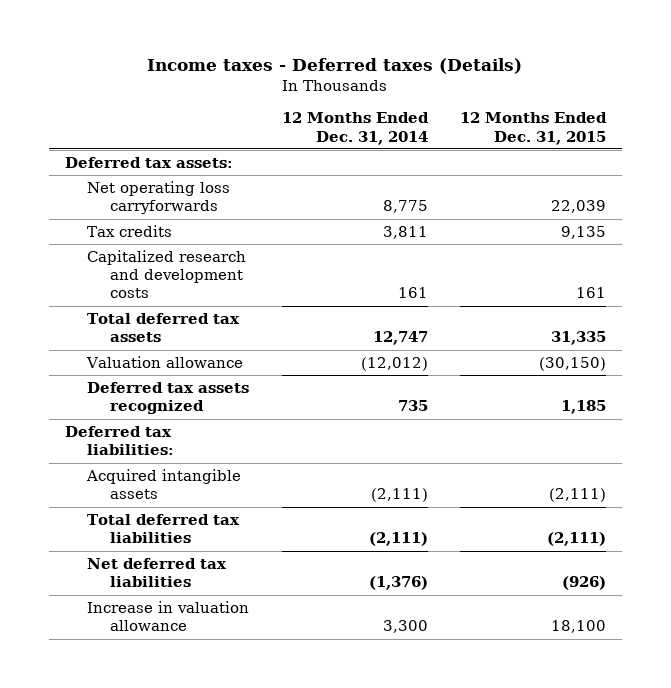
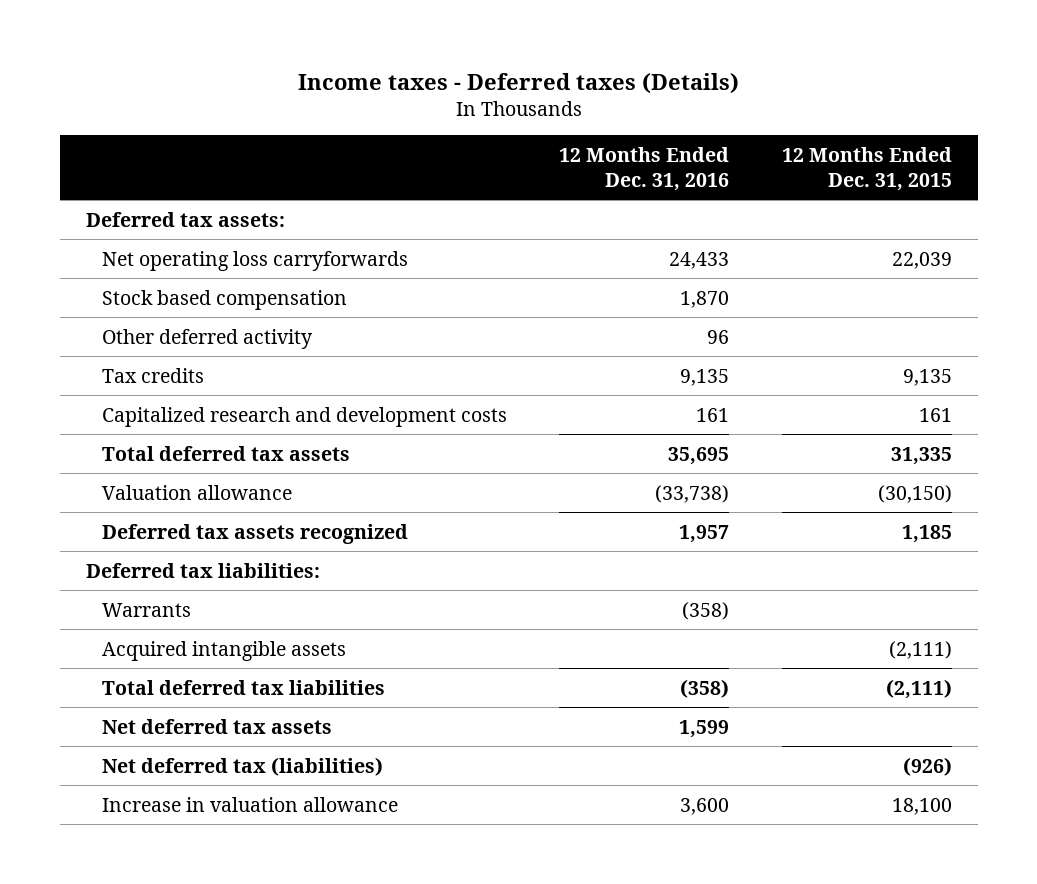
- | 12 Months Ended Dec. 31, 2014 | 12 Months Ended Dec. 31, 2015
+ | 12 Months Ended Dec. 31, 2016 | 12 Months Ended Dec. 31, 2015
+ Stock based compensation | 1,870 |
+ Other deferred activity | 96 |
+ Warrants | (358) |
- Net deferred tax liabilities | (1,376) | (926)
+ Net deferred tax assets | 1,599 |
+ Net deferred tax (liabilities) | | (926)

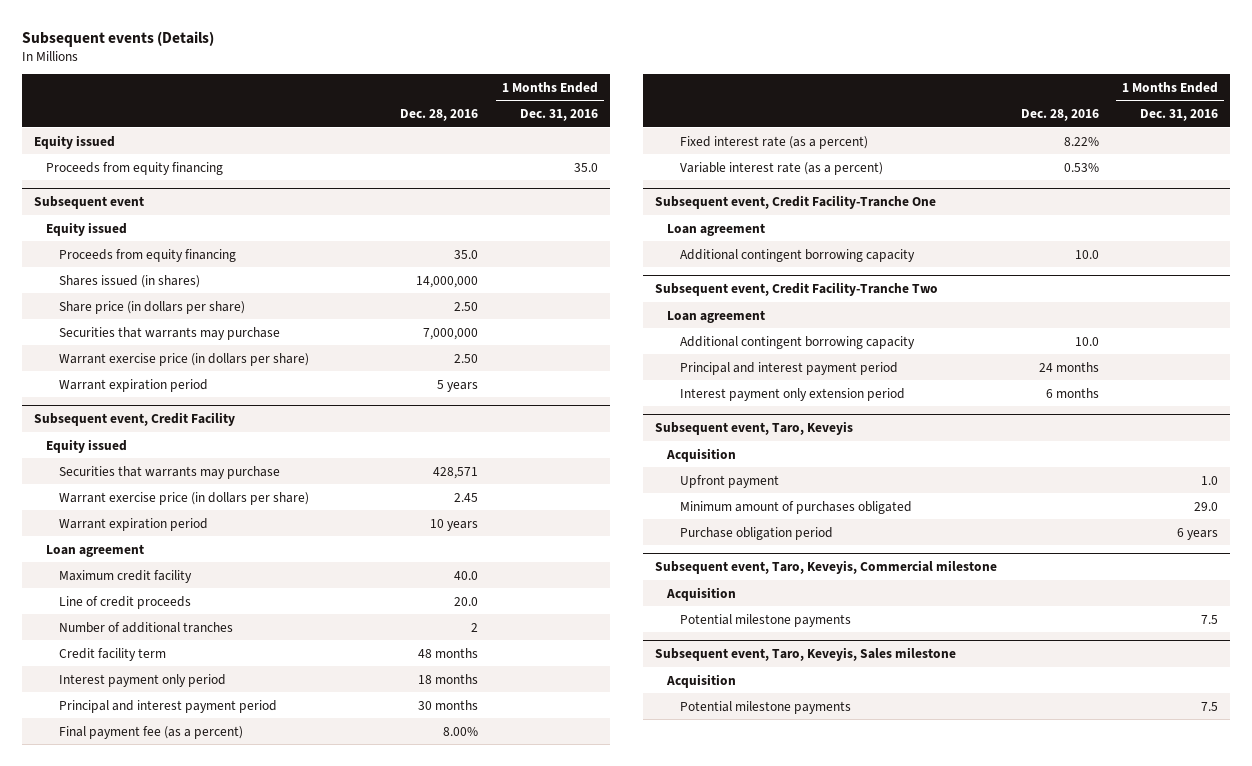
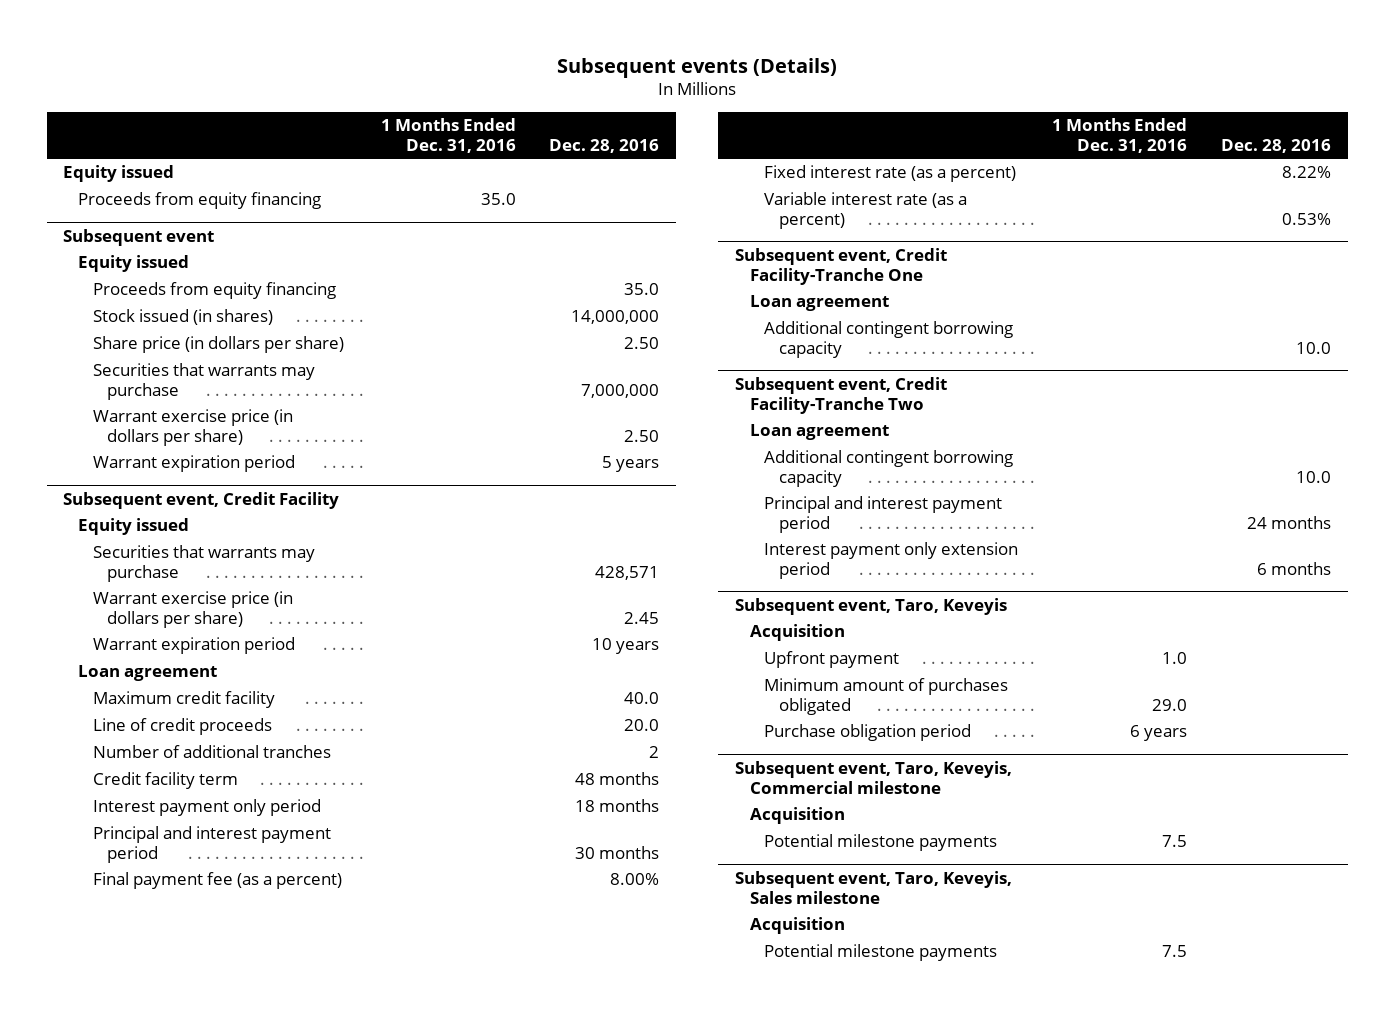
- | Dec. 28, 2016 | 1 Months Ended Dec. 31, 2016
+ | 1 Months Ended Dec. 31, 2016 | Dec. 28, 2016
@ Subsequent event
- Shares issued (in shares) | 14,000,000 |
+ Stock issued (in shares) | | 14,000,000

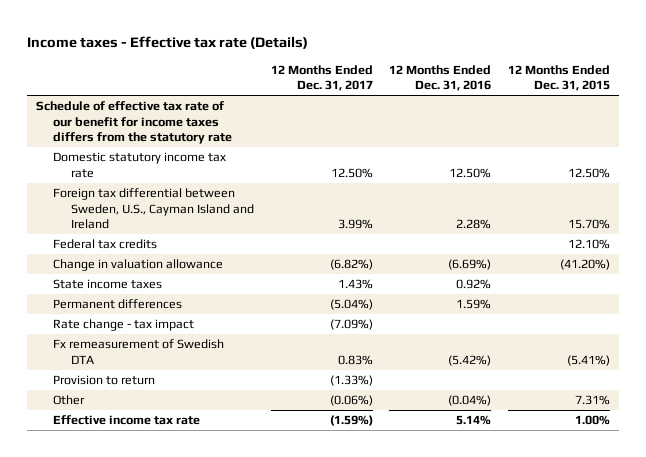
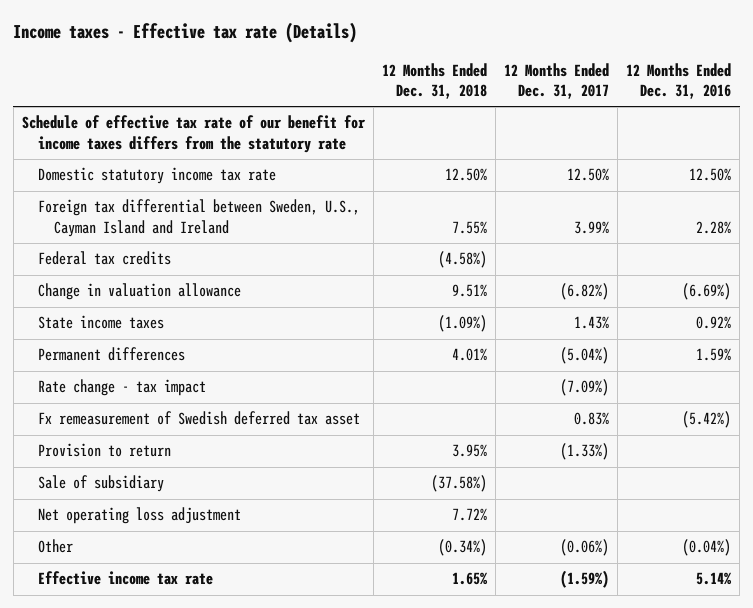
- | 12 Months Ended Dec. 31, 2017 | 12 Months Ended Dec. 31, 2016 | 12 Months Ended Dec. 31, 2015
+ | 12 Months Ended Dec. 31, 2018 | 12 Months Ended Dec. 31, 2017 | 12 Months Ended Dec. 31, 2016
- Fx remeasurement of Swedish DTA | 0.83% | (5.42%) | (5.41%)
+ Fx remeasurement of Swedish deferred tax asset | | 0.83% | (5.42%)
+ Sale of subsidiary | (37.58%) | |
+ Net operating loss adjustment | 7.72% | |

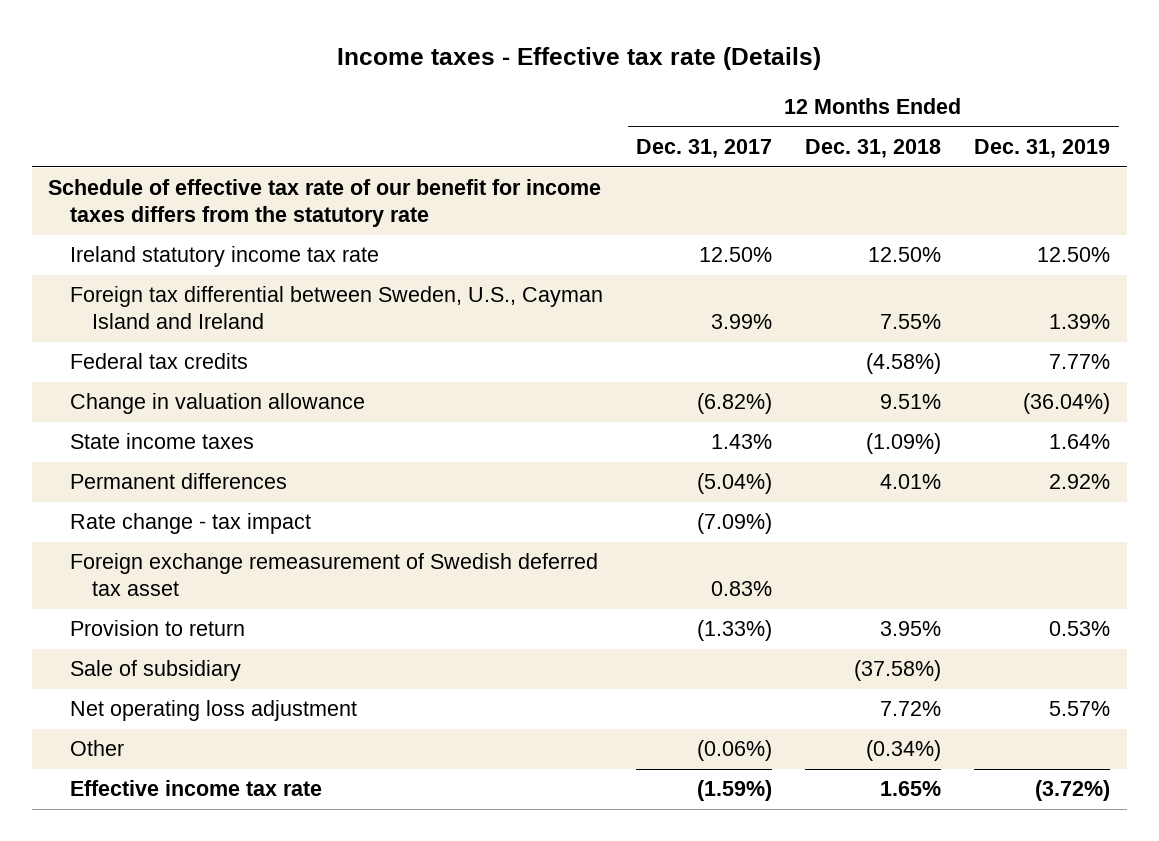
- | 12 Months Ended Dec. 31, 2018 | 12 Months Ended Dec. 31, 2017 | 12 Months Ended Dec. 31, 2016
+ | 12 Months Ended Dec. 31, 2017 | 12 Months Ended Dec. 31, 2018 | 12 Months Ended Dec. 31, 2019
- Domestic statutory income tax rate | 12.50% | 12.50% | 12.50%
+ Ireland statutory income tax rate | 12.50% | 12.50% | 12.50%
- Fx remeasurement of Swedish deferred tax asset | | 0.83% | (5.42%)
+ Foreign exchange remeasurement of Swedish deferred tax asset | 0.83% | |

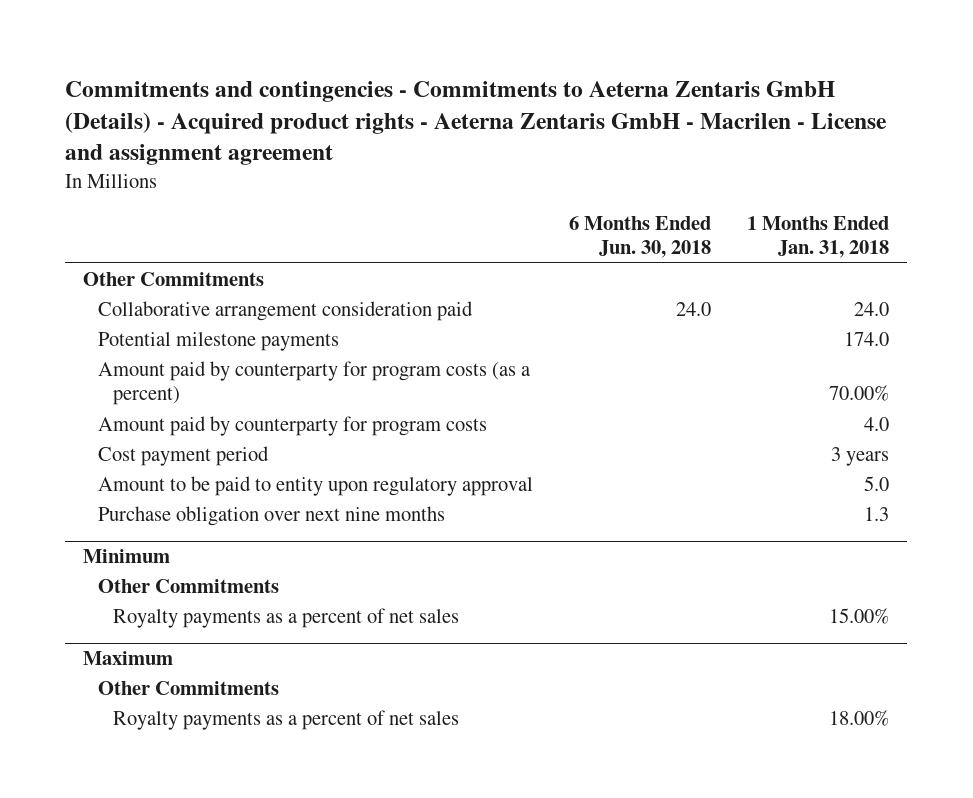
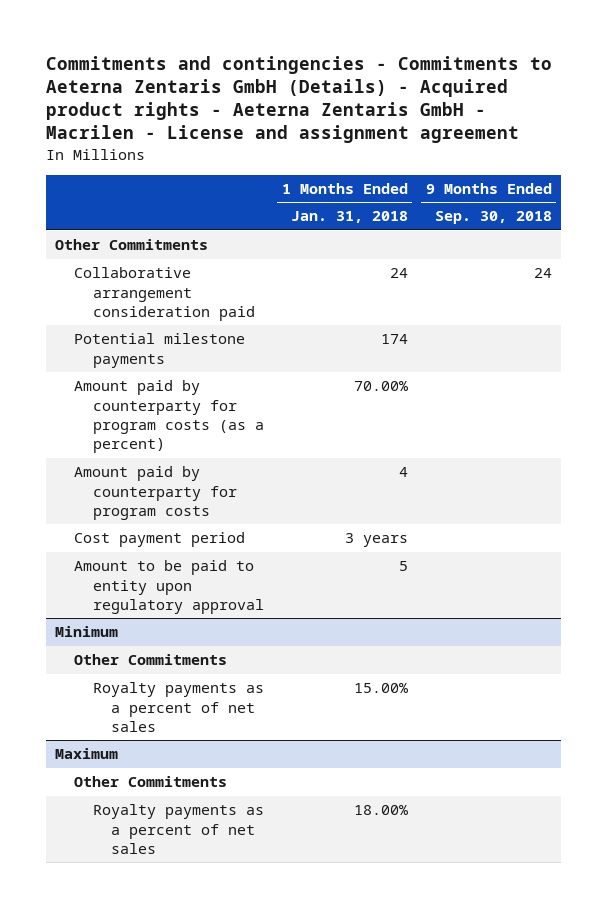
- | 6 Months Ended Jun. 30, 2018 | 1 Months Ended Jan. 31, 2018
+ | 1 Months Ended Jan. 31, 2018 | 9 Months Ended Sep. 30, 2018
- Collaborative arrangement consideration paid | 24.0 | 24.0
- Potential milestone payments | | 174.0
+ Collaborative arrangement consideration paid | 24 | 24
+ Potential milestone payments | 174 |
- Amount paid by counterparty for program costs | | 4.0
+ Amount paid by counterparty for program costs | 4 |
- Amount to be paid to entity upon regulatory approval | | 5.0
- Purchase obligation over next nine months | | 1.3
+ Amount to be paid to entity upon regulatory approval | 5 |

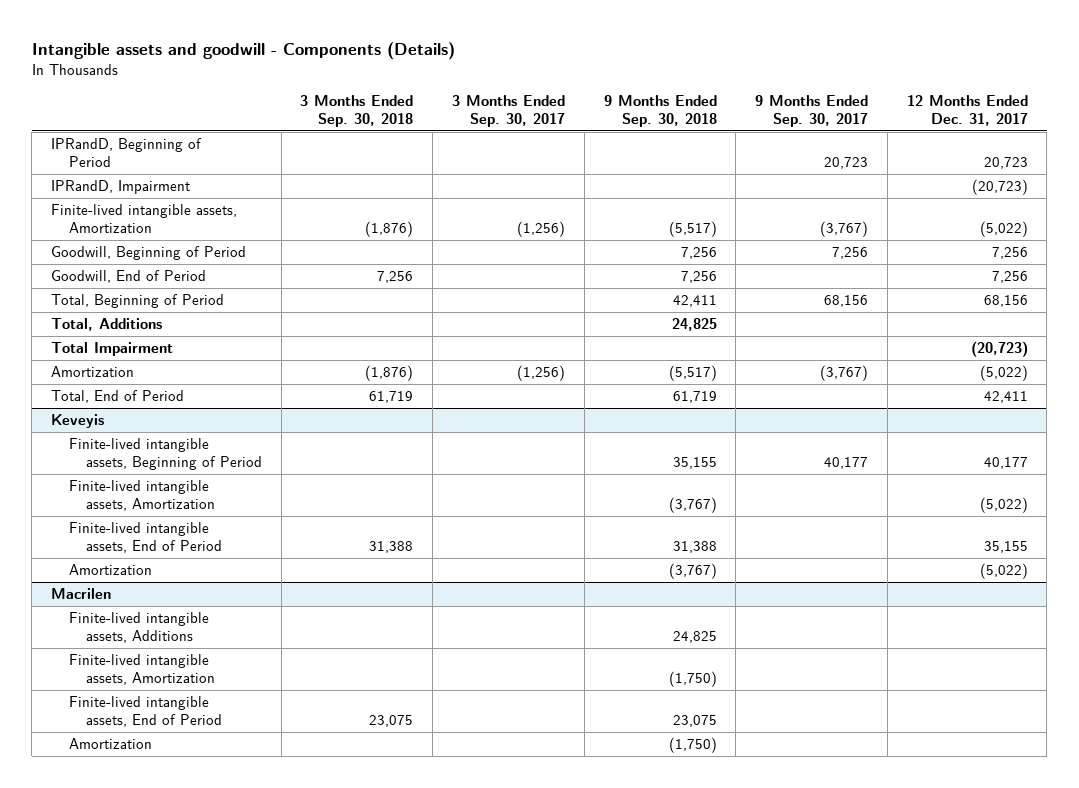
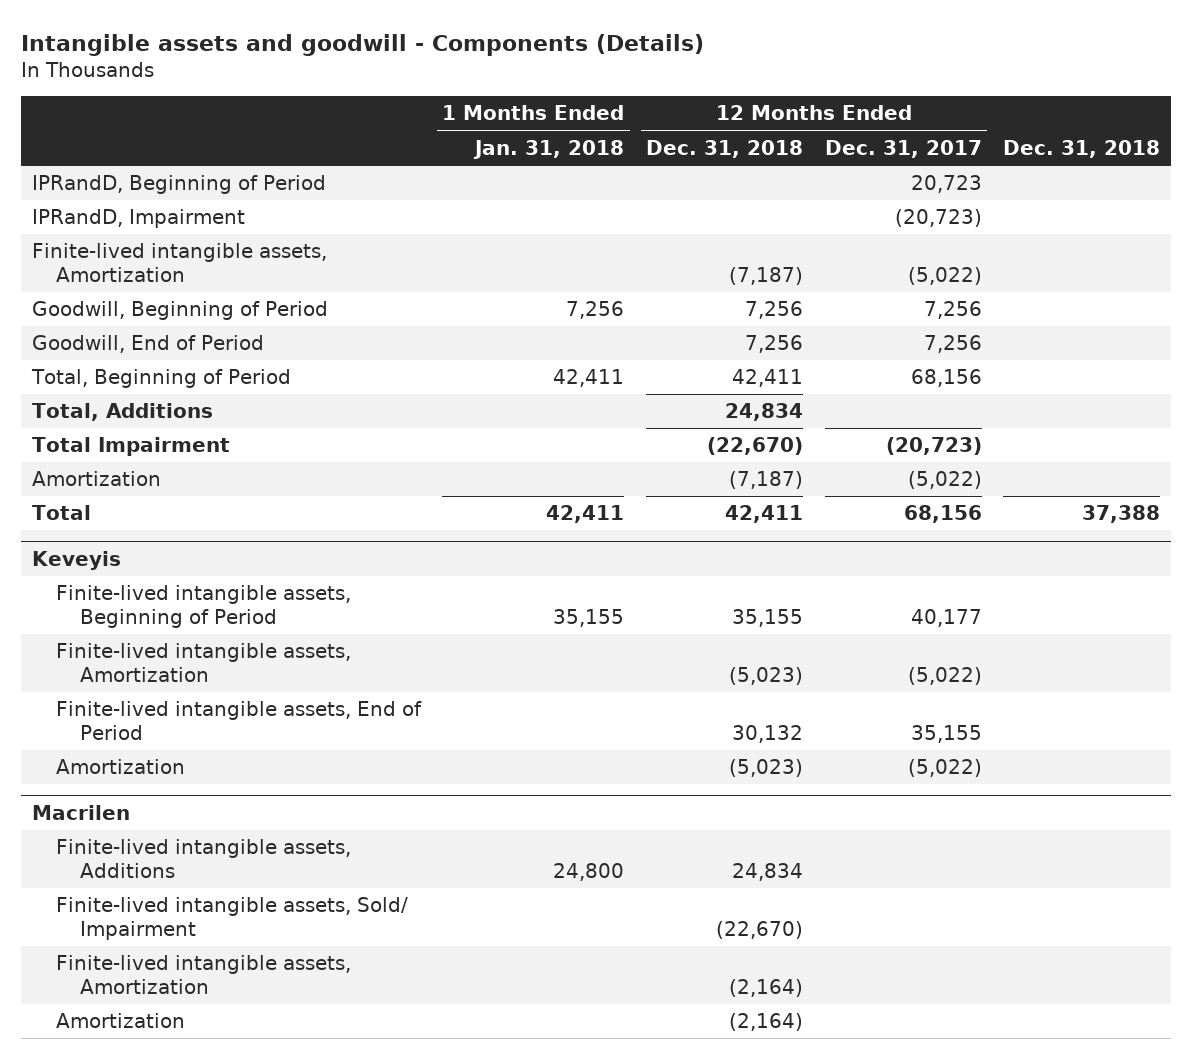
- | 3 Months Ended Sep. 30, 2018 | 3 Months Ended Sep. 30, 2017 | 9 Months Ended Sep. 30, 2018 | 9 Months Ended Sep. 30, 2017 | 12 Months Ended Dec. 31, 2017
+ | 1 Months Ended Jan. 31, 2018 | 12 Months Ended Dec. 31, 2018 | 12 Months Ended Dec. 31, 2017 | Dec. 31, 2018
- Total, End of Period | 61,719 | | 61,719 | | 42,411
+ Total | 42,411 | 42,411 | 68,156 | 37,388
@ Macrilen
+ Finite-lived intangible assets, Sold/ Impairment | | (22,670) | |
- Finite-lived intangible assets, End of Period | 23,075 | | 23,075 | |

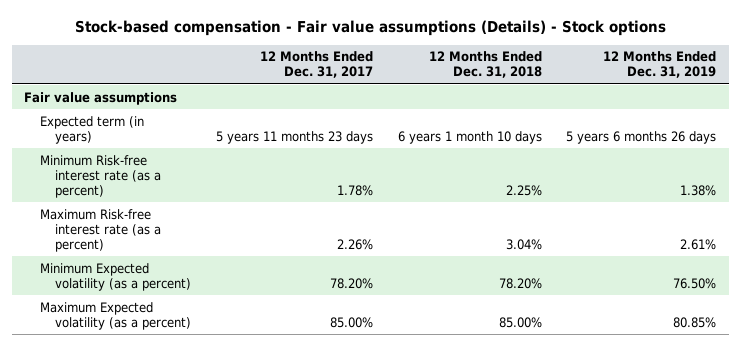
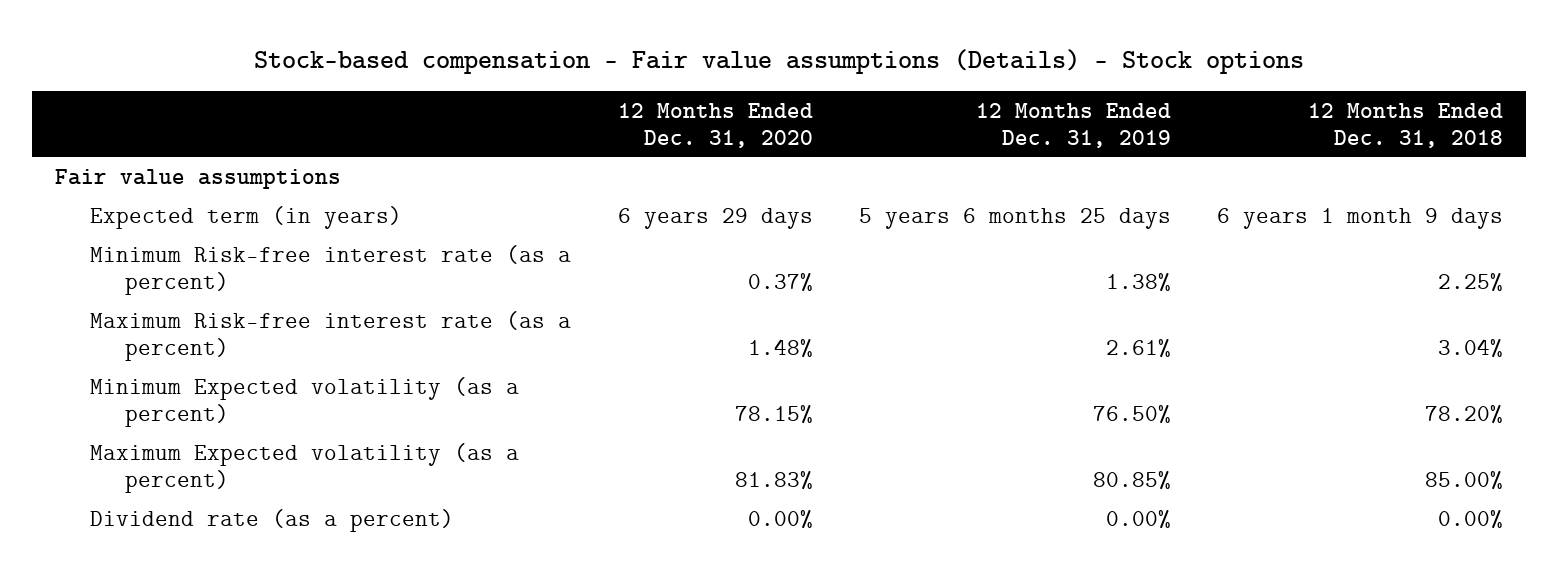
- | 12 Months Ended Dec. 31, 2017 | 12 Months Ended Dec. 31, 2018 | 12 Months Ended Dec. 31, 2019
+ | 12 Months Ended Dec. 31, 2020 | 12 Months Ended Dec. 31, 2019 | 12 Months Ended Dec. 31, 2018
- Expected term (in years) | 5 years 11 months 23 days | 6 years 1 month 10 days | 5 years 6 months 26 days
+ Expected term (in years) | 6 years 29 days | 5 years 6 months 25 days | 6 years 1 month 9 days
+ Dividend rate (as a percent) | 0.00% | 0.00% | 0.00%

